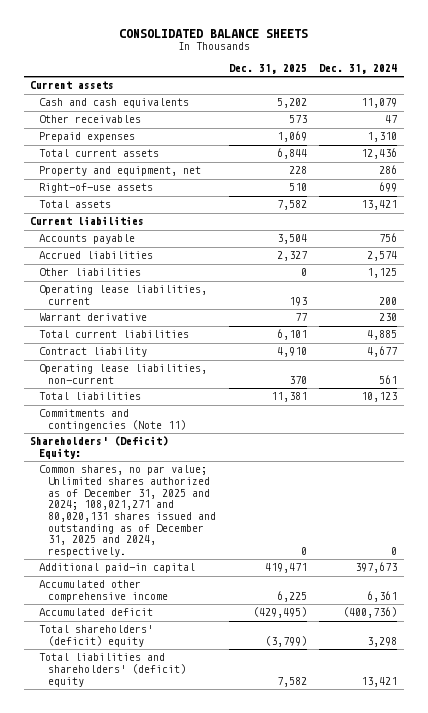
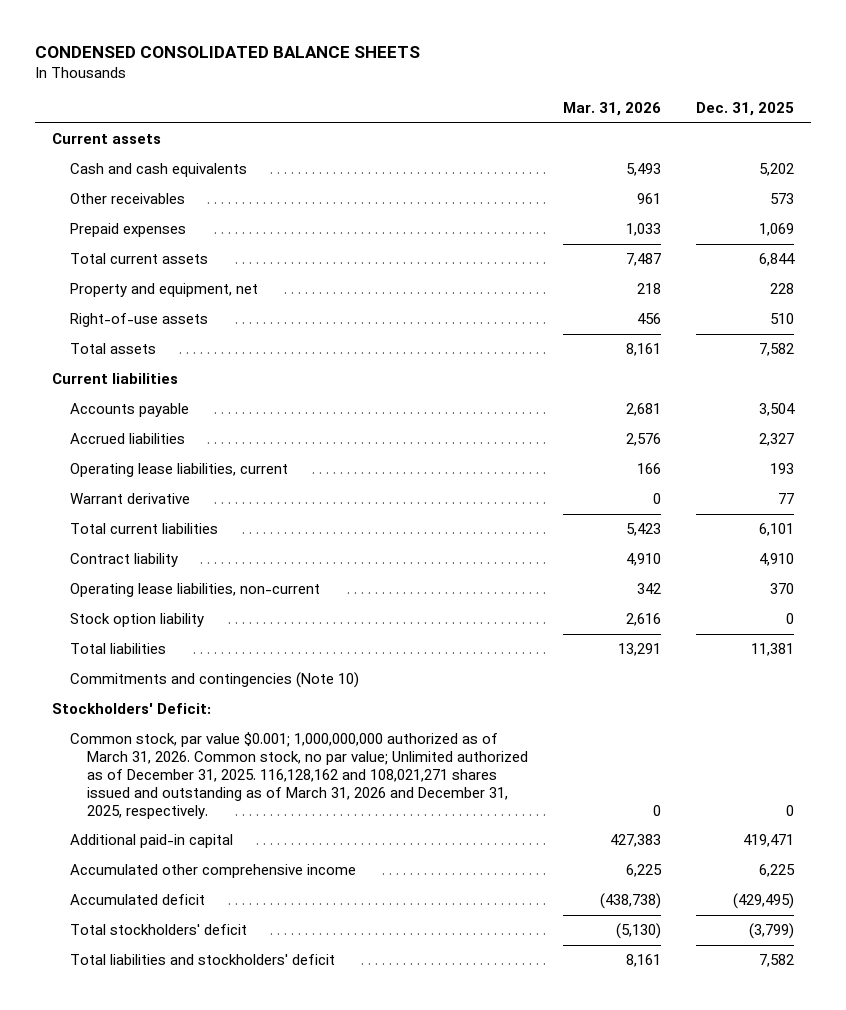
- CONSOLIDATED BALANCE SHEETS
+ CONDENSED CONSOLIDATED BALANCE SHEETS
- | Dec. 31, 2025 | Dec. 31, 2024
+ | Mar. 31, 2026 | Dec. 31, 2025
- Other liabilities | 0 | 1,125
+ Stock option liability | 2,616 | 0
- Commitments and contingencies (Note 11)
- Shareholders' (Deficit) Equity:
- Common shares, no par value; Unlimited shares authorized as of December 31, 2025 and 2024; 108,021,271 and 80,020,131 shares issued and outstanding as of December 31, 2025 and 2024, respectively. | 0 | 0
+ Commitments and contingencies (Note 10)
+ Stockholders' Deficit:
+ Common stock, par value $0.001; 1,000,000,000 authorized as of March 31, 2026. Common stock, no par value; Unlimited authorized as of December 31, 2025. 116,128,162 and 108,021,271 shares issued and outstanding as of March 31, 2026 and December 31, 2025, respectively. | 0 | 0
- Total shareholders' (deficit) equity | (3,799) | 3,298
- Total liabilities and shareholders' (deficit) equity | 7,582 | 13,421
+ Total stockholders' deficit | (5,130) | (3,799)
+ Total liabilities and stockholders' deficit | 8,161 | 7,582

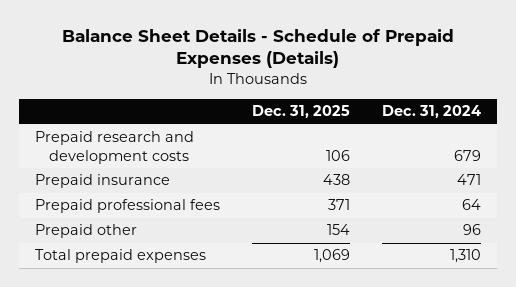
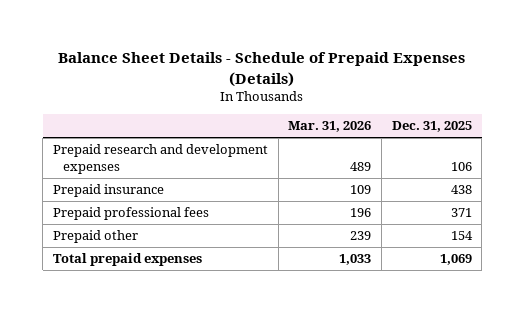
- | Dec. 31, 2025 | Dec. 31, 2024
+ | Mar. 31, 2026 | Dec. 31, 2025
- Prepaid research and development costs | 106 | 679
+ Prepaid research and development expenses | 489 | 106

